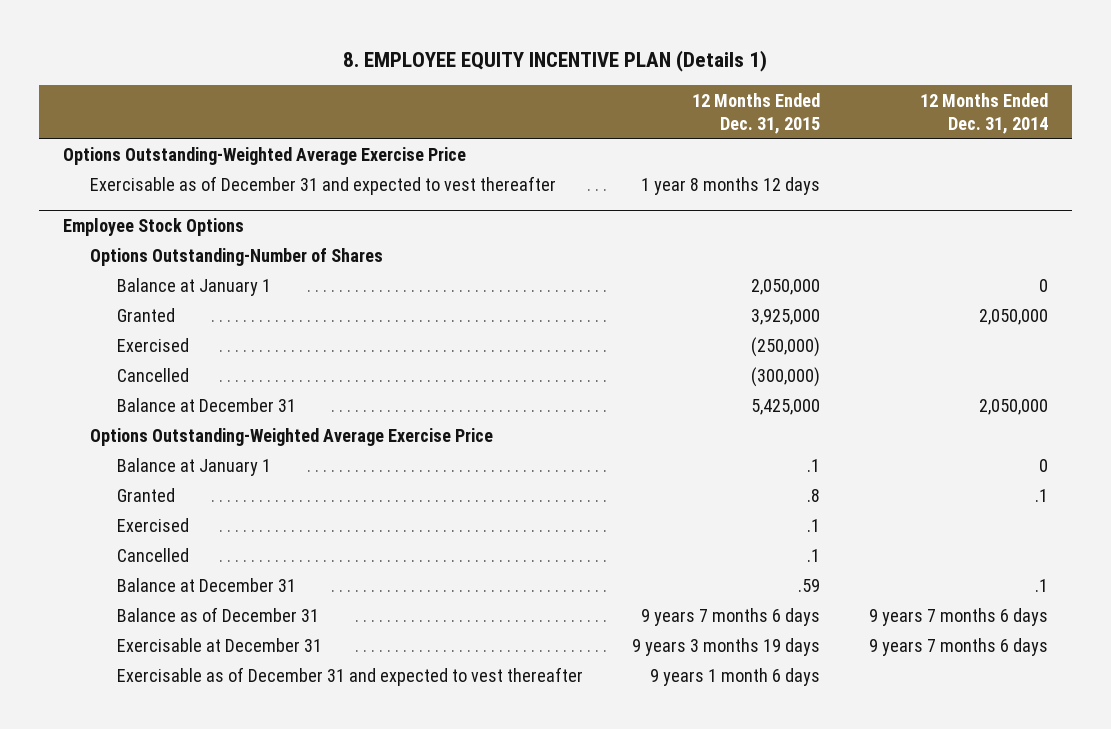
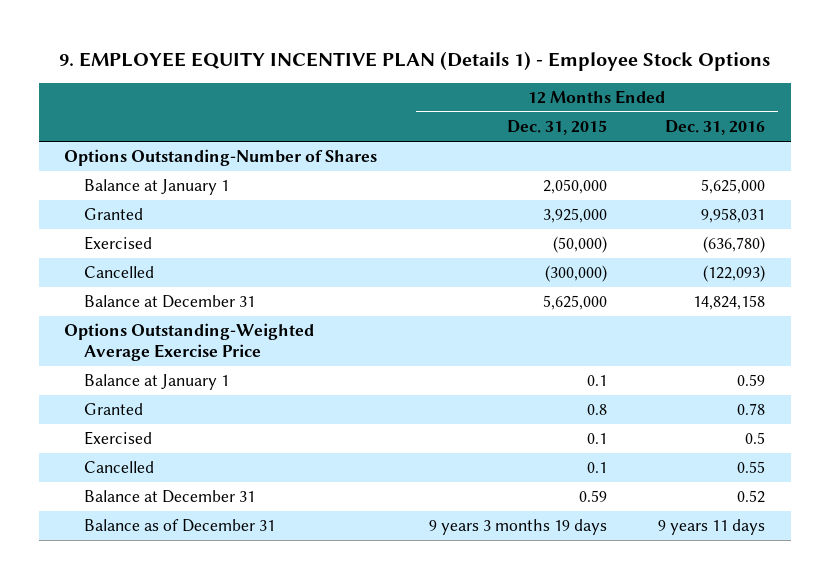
- 8. EMPLOYEE EQUITY INCENTIVE PLAN (Details 1)
+ 9. EMPLOYEE EQUITY INCENTIVE PLAN (Details 1) - Employee Stock Options
- | 12 Months Ended Dec. 31, 2015 | 12 Months Ended Dec. 31, 2014
+ | 12 Months Ended Dec. 31, 2015 | 12 Months Ended Dec. 31, 2016
- Options Outstanding-Weighted Average Exercise Price
- Exercisable as of December 31 and expected to vest thereafter | 1 year 8 months 12 days |
- Employee Stock Options
- Exercised | (250,000) |
+ Exercised | (50,000) | (636,780)
- Balance at December 31 | 5,425,000 | 2,050,000
+ Balance at December 31 | 5,625,000 | 14,824,158
- Balance at January 1 | .1 | 0
- Granted | .8 | .1
- Exercised | .1 |
- Cancelled | .1 |
- Balance at December 31 | .59 | .1
- Balance as of December 31 | 9 years 7 months 6 days | 9 years 7 months 6 days
- Exercisable at December 31 | 9 years 3 months 19 days | 9 years 7 months 6 days
- Exercisable as of December 31 and expected to vest thereafter | 9 years 1 month 6 days |
+ Balance at January 1 | 0.1 | 0.59
+ Granted | 0.8 | 0.78
+ Exercised | 0.1 | 0.5
+ Cancelled | 0.1 | 0.55
+ Balance at December 31 | 0.59 | 0.52
+ Balance as of December 31 | 9 years 3 months 19 days | 9 years 11 days

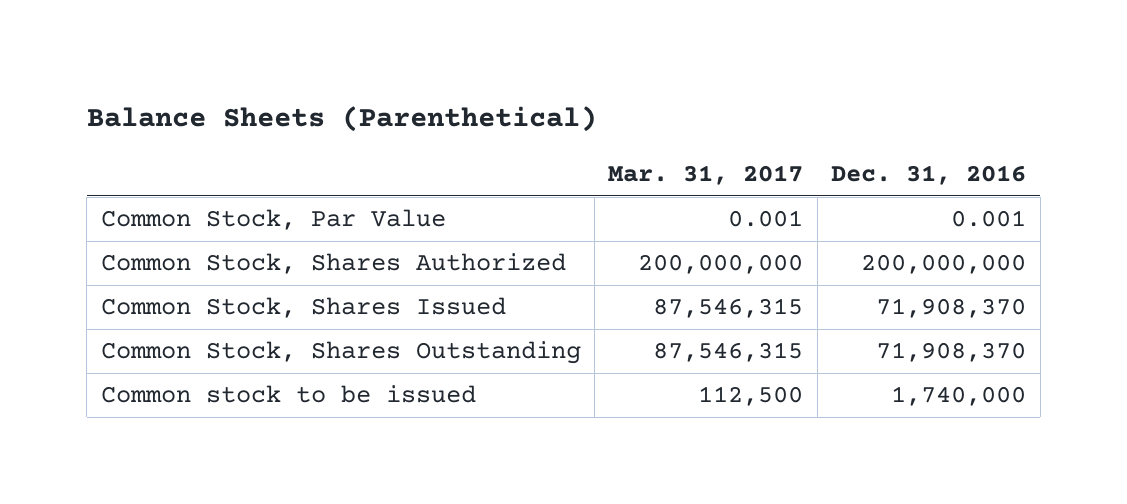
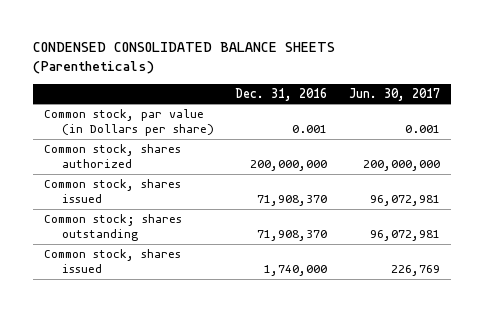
- Balance Sheets (Parenthetical)
+ CONDENSED CONSOLIDATED BALANCE SHEETS (Parentheticals)
- | Mar. 31, 2017 | Dec. 31, 2016
+ | Dec. 31, 2016 | Jun. 30, 2017
- Common Stock, Par Value | 0.001 | 0.001
- Common Stock, Shares Authorized | 200,000,000 | 200,000,000
- Common Stock, Shares Issued | 87,546,315 | 71,908,370
- Common Stock, Shares Outstanding | 87,546,315 | 71,908,370
- Common stock to be issued | 112,500 | 1,740,000
+ Common stock, par value (in Dollars per share) | 0.001 | 0.001
+ Common stock, shares authorized | 200,000,000 | 200,000,000
+ Common stock, shares issued | 71,908,370 | 96,072,981
+ Common stock; shares outstanding | 71,908,370 | 96,072,981
+ Common stock, shares issued | 1,740,000 | 226,769

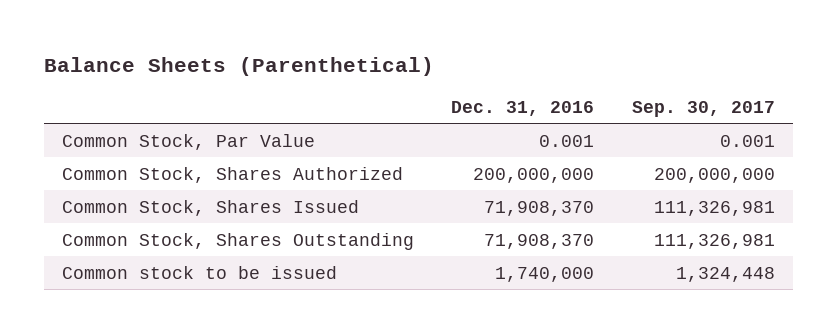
- CONDENSED CONSOLIDATED BALANCE SHEETS (Parentheticals)
+ Balance Sheets (Parenthetical)
- | Dec. 31, 2016 | Jun. 30, 2017
+ | Dec. 31, 2016 | Sep. 30, 2017
- Common stock, par value (in Dollars per share) | 0.001 | 0.001
- Common stock, shares authorized | 200,000,000 | 200,000,000
- Common stock, shares issued | 71,908,370 | 96,072,981
- Common stock; shares outstanding | 71,908,370 | 96,072,981
- Common stock, shares issued | 1,740,000 | 226,769
+ Common Stock, Par Value | 0.001 | 0.001
+ Common Stock, Shares Authorized | 200,000,000 | 200,000,000
+ Common Stock, Shares Issued | 71,908,370 | 111,326,981
+ Common Stock, Shares Outstanding | 71,908,370 | 111,326,981
+ Common stock to be issued | 1,740,000 | 1,324,448

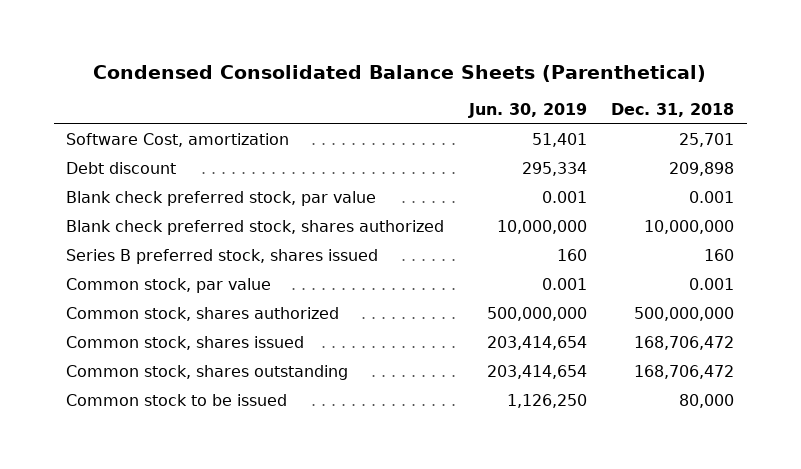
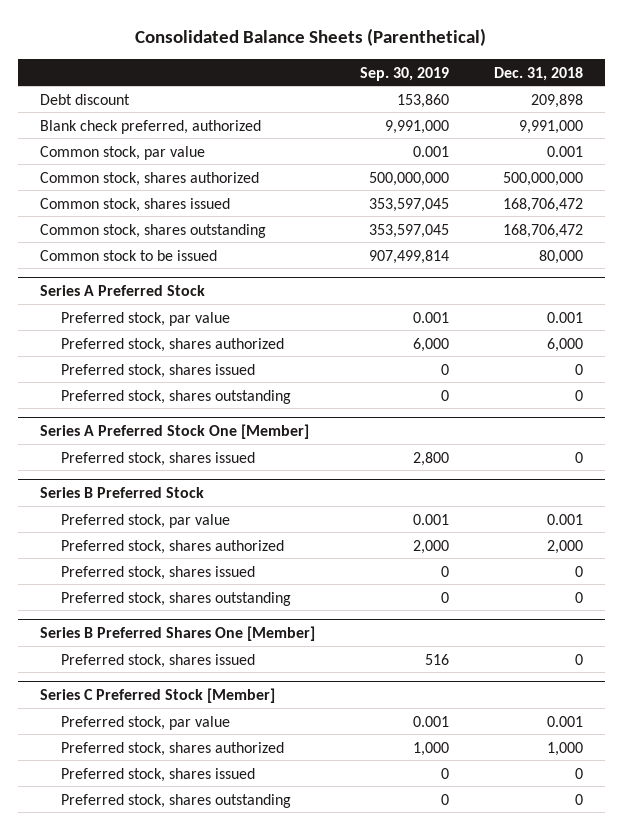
- Condensed Consolidated Balance Sheets (Parenthetical)
+ Consolidated Balance Sheets (Parenthetical)
- | Jun. 30, 2019 | Dec. 31, 2018
+ | Sep. 30, 2019 | Dec. 31, 2018
- Software Cost, amortization | 51,401 | 25,701
- Blank check preferred stock, par value | 0.001 | 0.001
- Blank check preferred stock, shares authorized | 10,000,000 | 10,000,000
- Series B preferred stock, shares issued | 160 | 160
+ Blank check preferred, authorized | 9,991,000 | 9,991,000
+ Series A Preferred Stock
+ Preferred stock, par value | 0.001 | 0.001
+ Preferred stock, shares authorized | 6,000 | 6,000
+ Preferred stock, shares issued | 0 | 0
+ Preferred stock, shares outstanding | 0 | 0
+ Series A Preferred Stock One [Member]
+ Preferred stock, shares issued | 2,800 | 0
+ Series B Preferred Stock
+ Preferred stock, par value | 0.001 | 0.001
+ Preferred stock, shares authorized | 2,000 | 2,000
+ Preferred stock, shares issued | 0 | 0
+ Preferred stock, shares outstanding | 0 | 0
+ Series B Preferred Shares One [Member]
+ Preferred stock, shares issued | 516 | 0
+ Series C Preferred Stock [Member]
+ Preferred stock, par value | 0.001 | 0.001
+ Preferred stock, shares authorized | 1,000 | 1,000
+ Preferred stock, shares issued | 0 | 0
+ Preferred stock, shares outstanding | 0 | 0

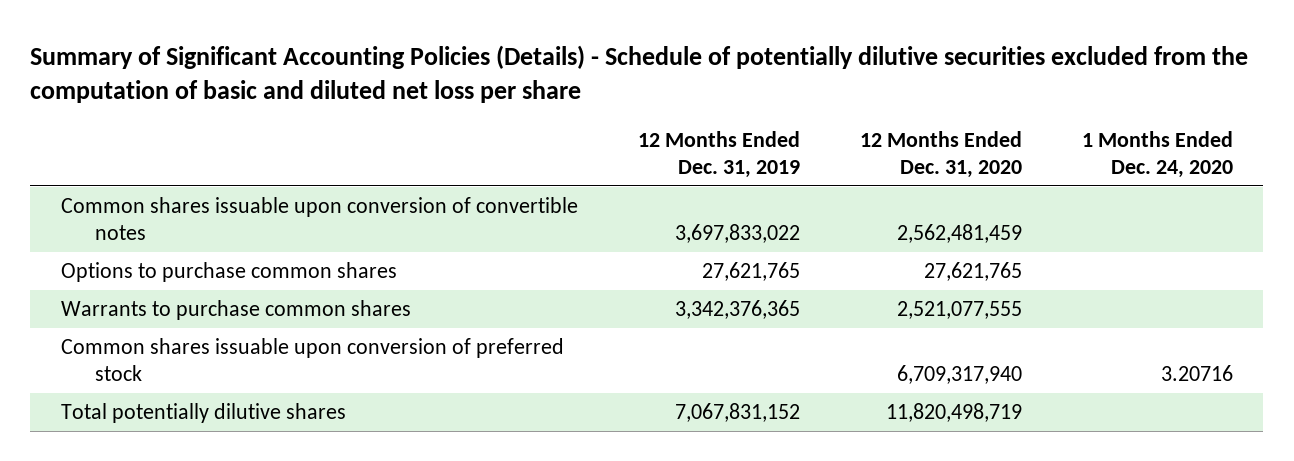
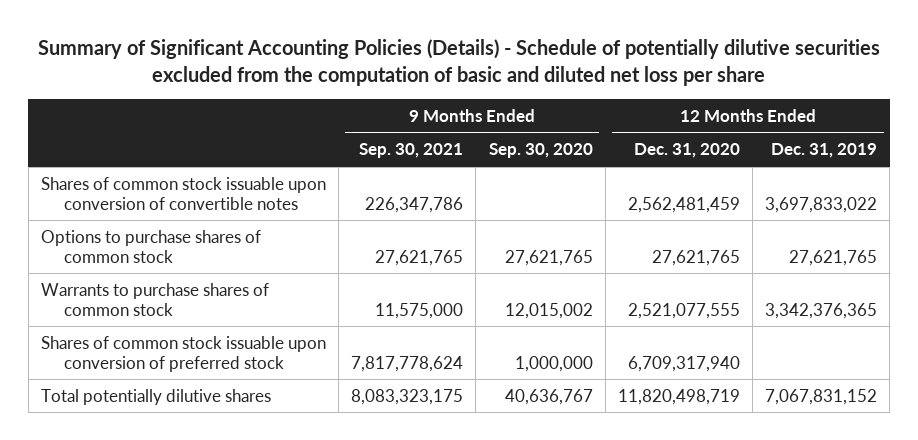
- | 12 Months Ended Dec. 31, 2019 | 12 Months Ended Dec. 31, 2020 | 1 Months Ended Dec. 24, 2020
+ | 9 Months Ended Sep. 30, 2021 | 9 Months Ended Sep. 30, 2020 | 12 Months Ended Dec. 31, 2020 | 12 Months Ended Dec. 31, 2019
- Common shares issuable upon conversion of convertible notes | 3,697,833,022 | 2,562,481,459 |
- Options to purchase common shares | 27,621,765 | 27,621,765 |
- Warrants to purchase common shares | 3,342,376,365 | 2,521,077,555 |
- Common shares issuable upon conversion of preferred stock | | 6,709,317,940 | 3.20716
+ Shares of common stock issuable upon conversion of convertible notes | 226,347,786 | | 2,562,481,459 | 3,697,833,022
+ Options to purchase shares of common stock | 27,621,765 | 27,621,765 | 27,621,765 | 27,621,765
+ Warrants to purchase shares of common stock | 11,575,000 | 12,015,002 | 2,521,077,555 | 3,342,376,365
+ Shares of common stock issuable upon conversion of preferred stock | 7,817,778,624 | 1,000,000 | 6,709,317,940 |

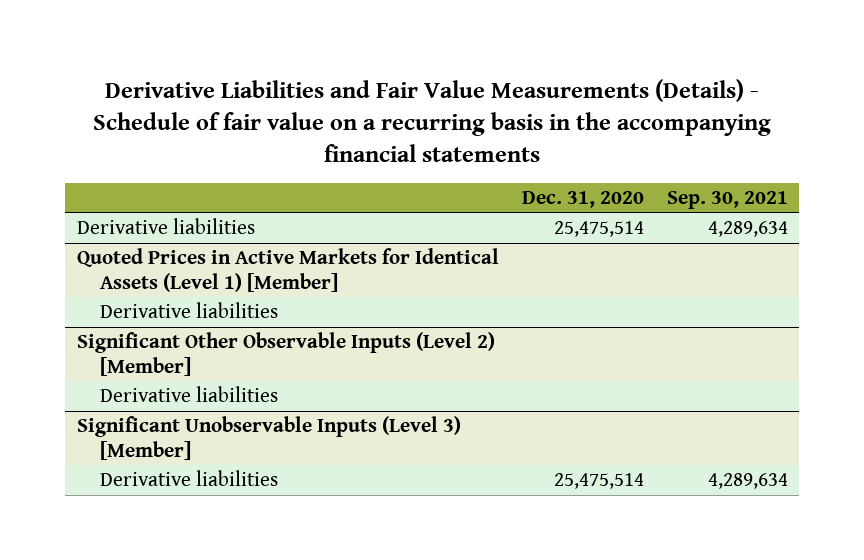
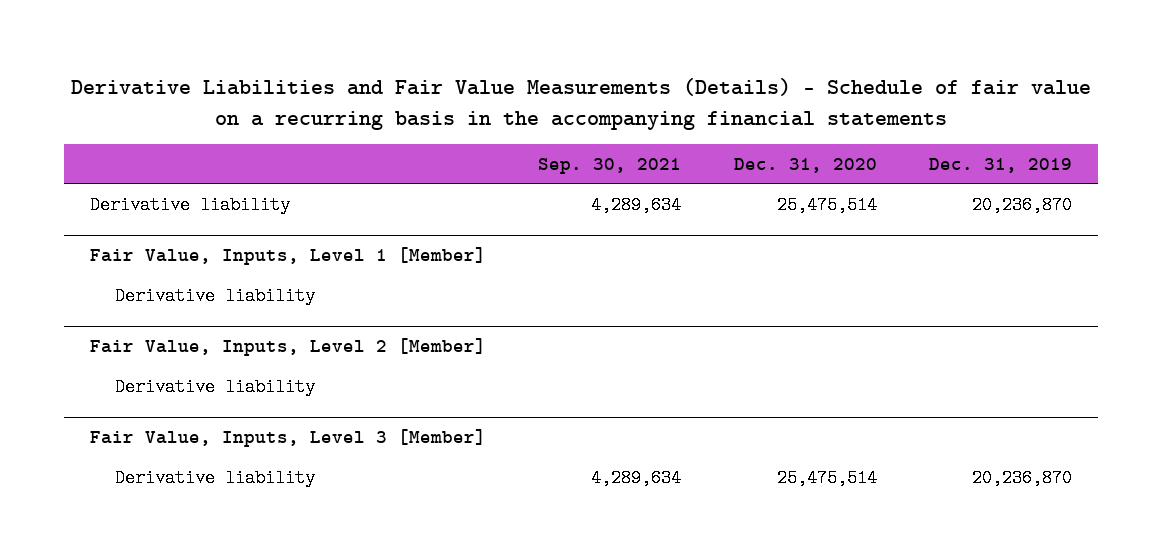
- | Dec. 31, 2020 | Sep. 30, 2021
+ | Sep. 30, 2021 | Dec. 31, 2020 | Dec. 31, 2019
- Derivative liabilities | 25,475,514 | 4,289,634
- Quoted Prices in Active Markets for Identical Assets (Level 1) [Member]
- Derivative liabilities
- Significant Other Observable Inputs (Level 2) [Member]
- Derivative liabilities
- Significant Unobservable Inputs (Level 3) [Member]
- Derivative liabilities | 25,475,514 | 4,289,634
+ Derivative liability | 4,289,634 | 25,475,514 | 20,236,870
+ Fair Value, Inputs, Level 1 [Member]
+ Derivative liability
+ Fair Value, Inputs, Level 2 [Member]
+ Derivative liability
+ Fair Value, Inputs, Level 3 [Member]
+ Derivative liability | 4,289,634 | 25,475,514 | 20,236,870

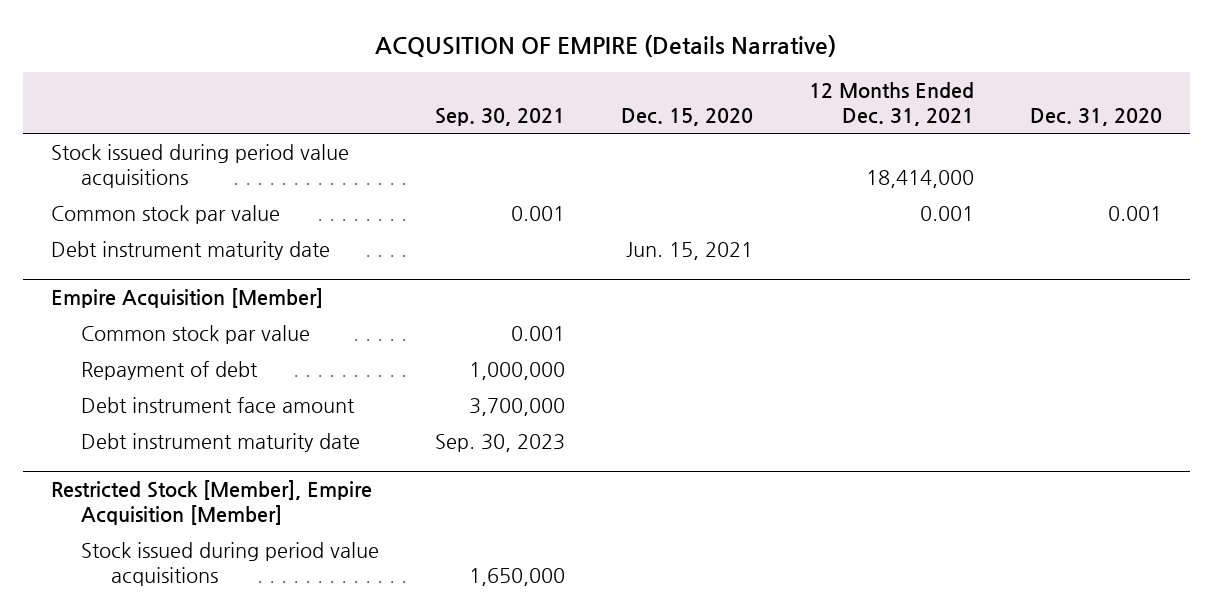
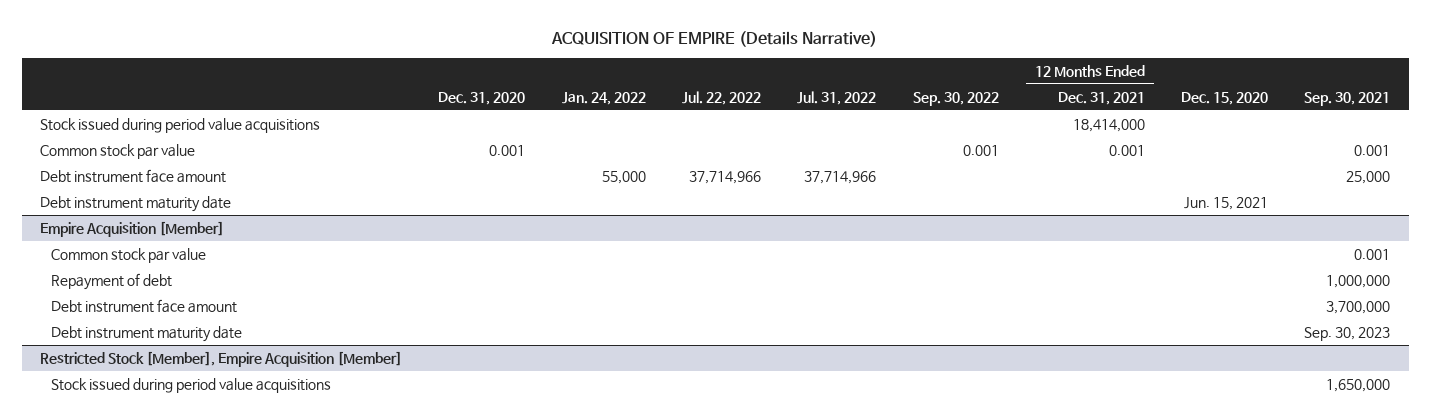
- ACQUSITION OF EMPIRE (Details Narrative)
+ ACQUISITION OF EMPIRE (Details Narrative)
- | Sep. 30, 2021 | Dec. 15, 2020 | 12 Months Ended Dec. 31, 2021 | Dec. 31, 2020
+ | Dec. 31, 2020 | Jan. 24, 2022 | Jul. 22, 2022 | Jul. 31, 2022 | Sep. 30, 2022 | 12 Months Ended Dec. 31, 2021 | Dec. 15, 2020 | Sep. 30, 2021
+ Debt instrument face amount | | 55,000 | 37,714,966 | 37,714,966 | | | | 25,000

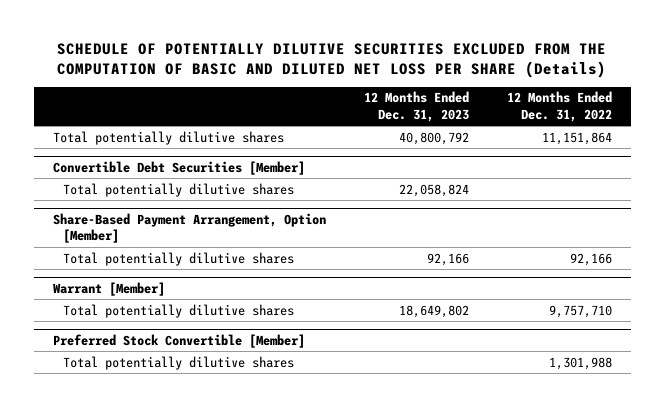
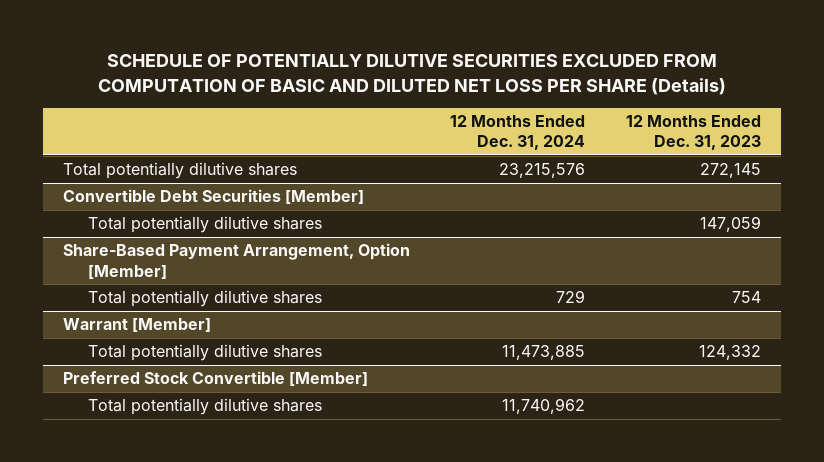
- SCHEDULE OF POTENTIALLY DILUTIVE SECURITIES EXCLUDED FROM THE COMPUTATION OF BASIC AND DILUTED NET LOSS PER SHARE (Details)
+ SCHEDULE OF POTENTIALLY DILUTIVE SECURITIES EXCLUDED FROM COMPUTATION OF BASIC AND DILUTED NET LOSS PER SHARE (Details)
- | 12 Months Ended Dec. 31, 2023 | 12 Months Ended Dec. 31, 2022
+ | 12 Months Ended Dec. 31, 2024 | 12 Months Ended Dec. 31, 2023
- Total potentially dilutive shares | 40,800,792 | 11,151,864
+ Total potentially dilutive shares | 23,215,576 | 272,145
@ Convertible Debt Securities [Member]
- Total potentially dilutive shares | 22,058,824 |
+ Total potentially dilutive shares | | 147,059
@ Share-Based Payment Arrangement, Option [Member]
- Total potentially dilutive shares | 92,166 | 92,166
+ Total potentially dilutive shares | 729 | 754
@ Warrant [Member]
- Total potentially dilutive shares | 18,649,802 | 9,757,710
+ Total potentially dilutive shares | 11,473,885 | 124,332

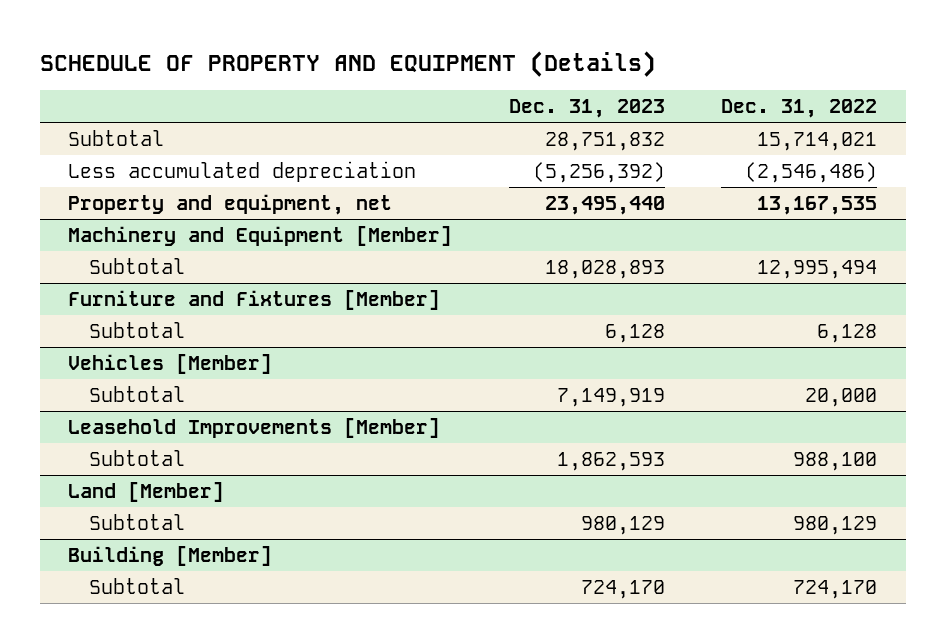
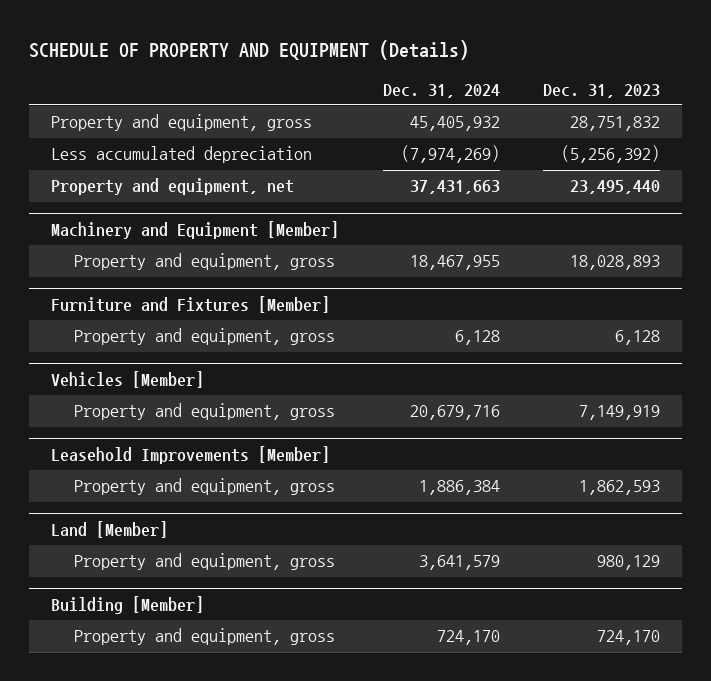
- | Dec. 31, 2023 | Dec. 31, 2022
+ | Dec. 31, 2024 | Dec. 31, 2023
- Subtotal | 28,751,832 | 15,714,021
+ Property and equipment, gross | 45,405,932 | 28,751,832
@ Machinery and Equipment [Member]
- Subtotal | 18,028,893 | 12,995,494
+ Property and equipment, gross | 18,467,955 | 18,028,893
@ Furniture and Fixtures [Member]
- Subtotal | 6,128 | 6,128
+ Property and equipment, gross | 6,128 | 6,128
@ Vehicles [Member]
- Subtotal | 7,149,919 | 20,000
+ Property and equipment, gross | 20,679,716 | 7,149,919
@ Leasehold Improvements [Member]
- Subtotal | 1,862,593 | 988,100
+ Property and equipment, gross | 1,886,384 | 1,862,593
@ Land [Member]
- Subtotal | 980,129 | 980,129
+ Property and equipment, gross | 3,641,579 | 980,129
@ Building [Member]
- Subtotal | 724,170 | 724,170
+ Property and equipment, gross | 724,170 | 724,170

